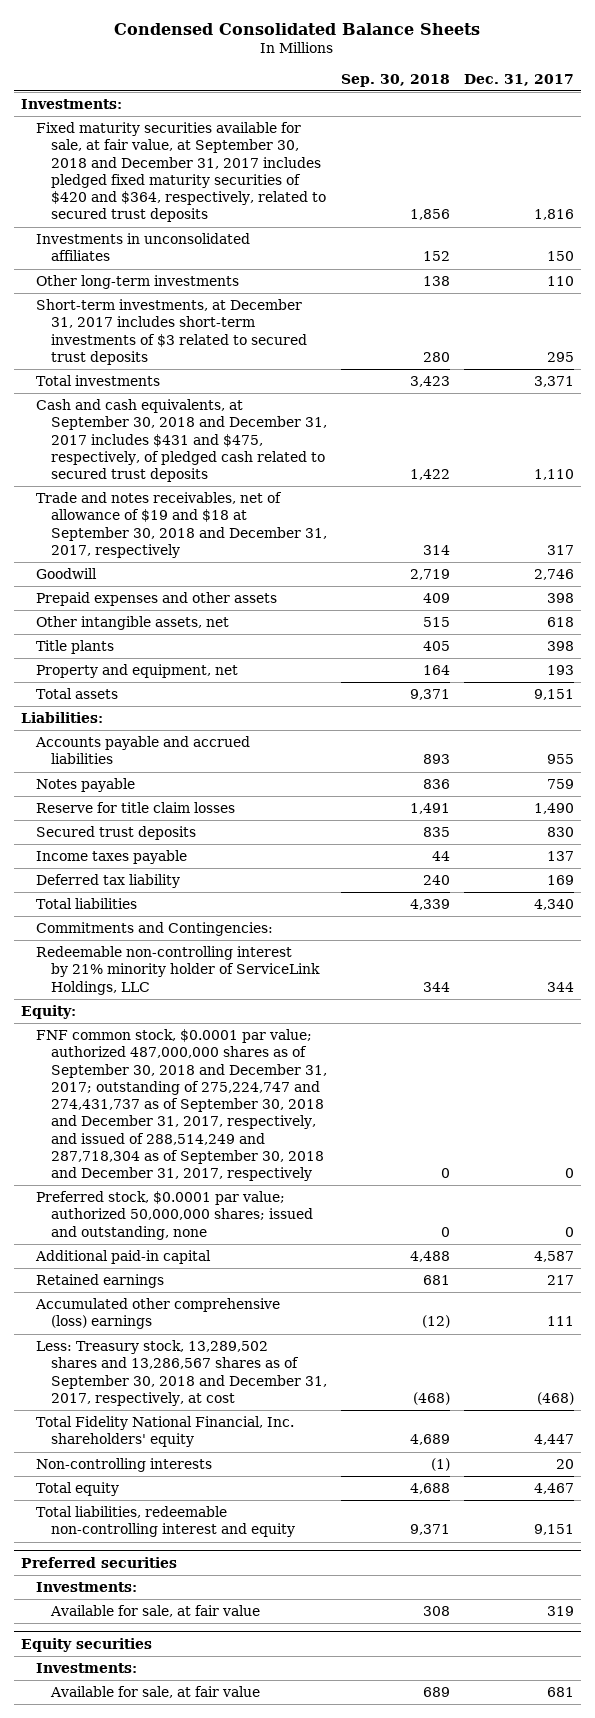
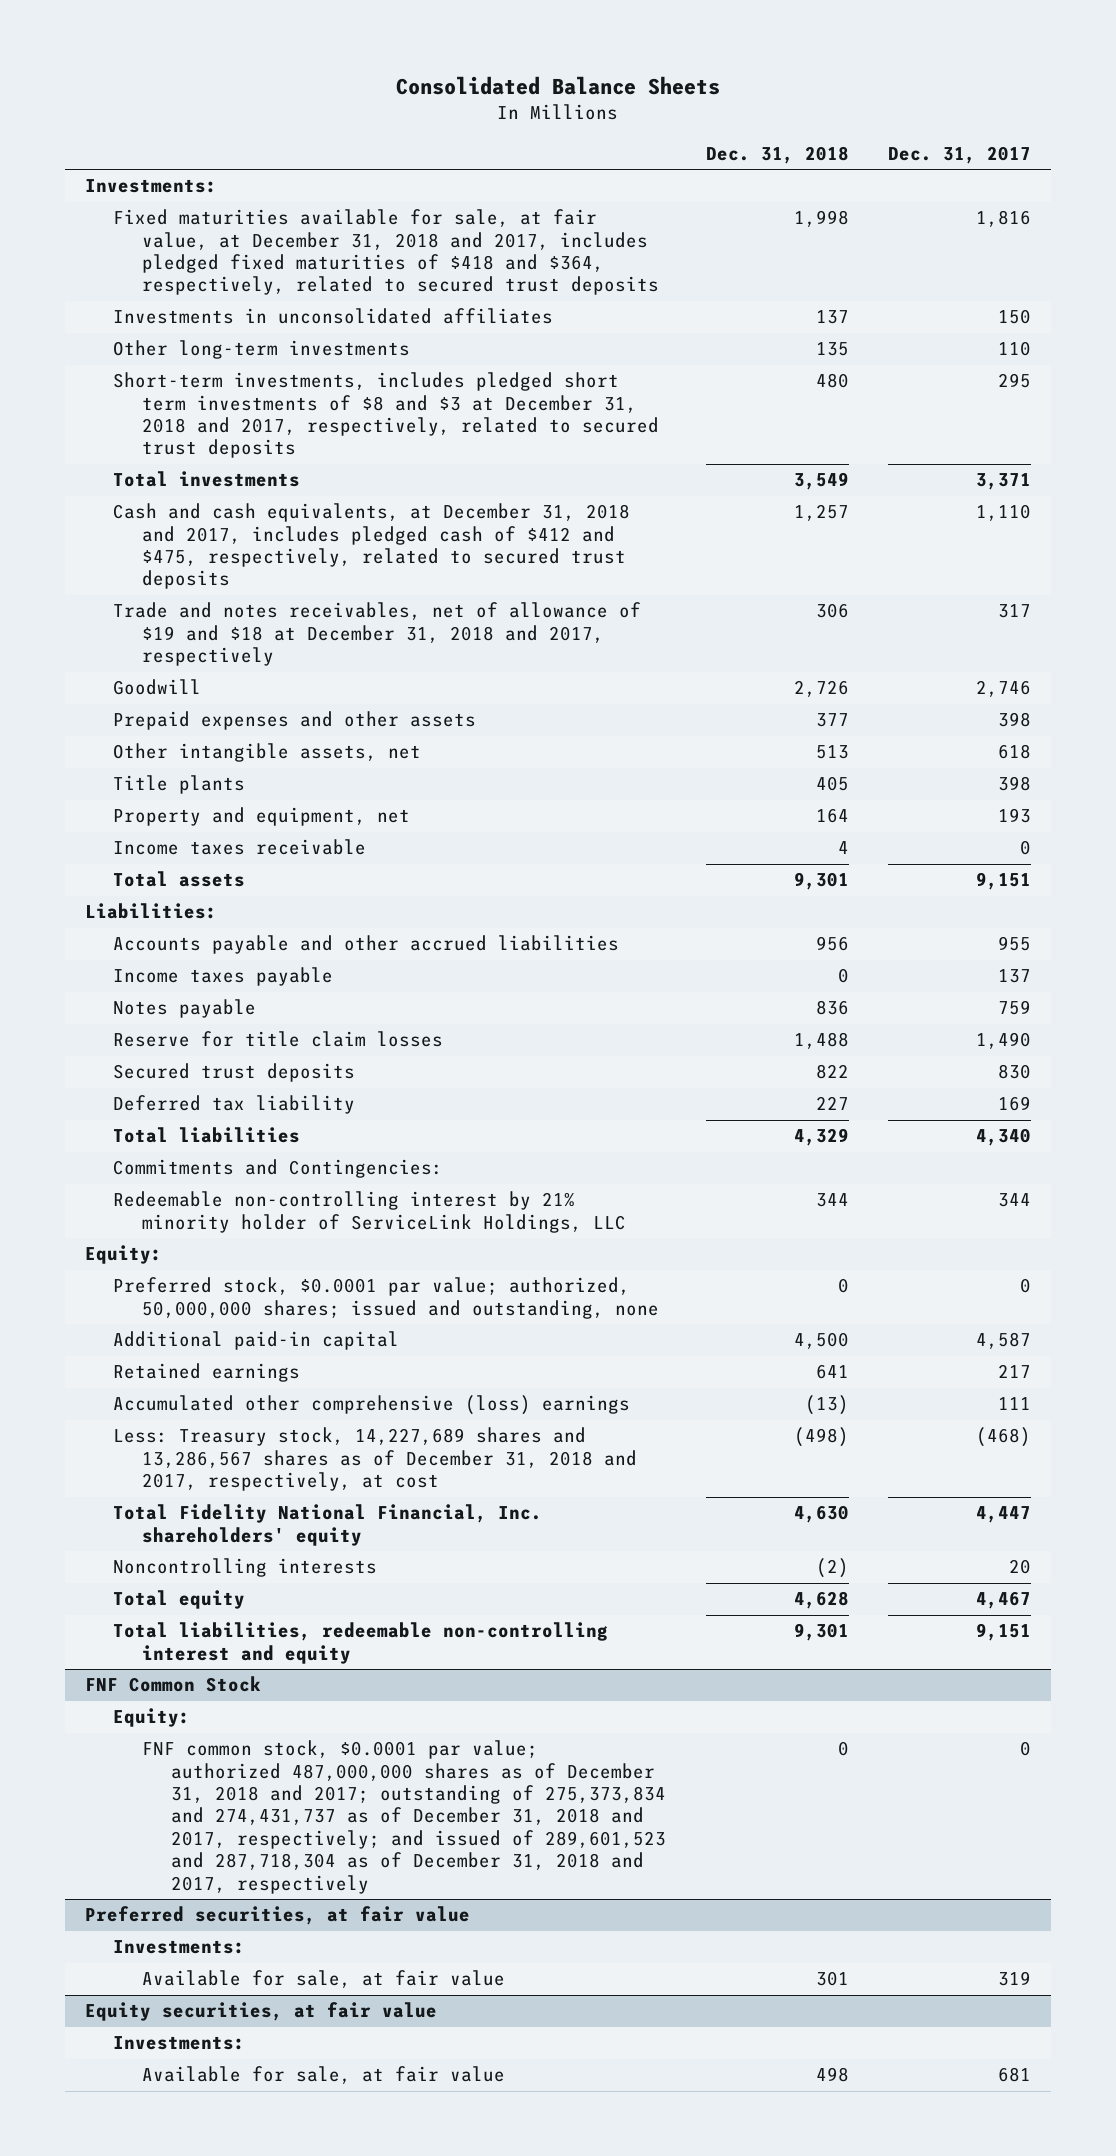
- Condensed Consolidated Balance Sheets
+ Consolidated Balance Sheets
- | Sep. 30, 2018 | Dec. 31, 2017
+ | Dec. 31, 2018 | Dec. 31, 2017
- Fixed maturity securities available for sale, at fair value, at September 30, 2018 and December 31, 2017 includes pledged fixed maturity securities of $420 and $364, respectively, related to secured trust deposits | 1,856 | 1,816
+ Fixed maturities available for sale, at fair value, at December 31, 2018 and 2017, includes pledged fixed maturities of $418 and $364, respectively, related to secured trust deposits | 1,998 | 1,816
- Short-term investments, at December 31, 2017 includes short-term investments of $3 related to secured trust deposits | 280 | 295
+ Short-term investments, includes pledged short term investments of $8 and $3 at December 31, 2018 and 2017, respectively, related to secured trust deposits | 480 | 295
- Cash and cash equivalents, at September 30, 2018 and December 31, 2017 includes $431 and $475, respectively, of pledged cash related to secured trust deposits | 1,422 | 1,110
- Trade and notes receivables, net of allowance of $19 and $18 at September 30, 2018 and December 31, 2017, respectively | 314 | 317
+ Cash and cash equivalents, at December 31, 2018 and 2017, includes pledged cash of $412 and $475, respectively, related to secured trust deposits | 1,257 | 1,110
+ Trade and notes receivables, net of allowance of $19 and $18 at December 31, 2018 and 2017, respectively | 306 | 317
+ Income taxes receivable | 4 | 0
- Accounts payable and accrued liabilities | 893 | 955
+ Accounts payable and other accrued liabilities | 956 | 955
moved up: Income taxes payable | 0 | 137
- FNF common stock, $0.0001 par value; authorized 487,000,000 shares as of September 30, 2018 and December 31, 2017; outstanding of 275,224,747 and 274,431,737 as of September 30, 2018 and December 31, 2017, respectively, and issued of 288,514,249 and 287,718,304 as of September 30, 2018 and December 31, 2017, respectively | 0 | 0
- Preferred stock, $0.0001 par value; authorized 50,000,000 shares; issued and outstanding, none | 0 | 0
+ Preferred stock, $0.0001 par value; authorized, 50,000,000 shares; issued and outstanding, none | 0 | 0
- Less: Treasury stock, 13,289,502 shares and 13,286,567 shares as of September 30, 2018 and December 31, 2017, respectively, at cost | (468) | (468)
+ Less: Treasury stock, 14,227,689 shares and 13,286,567 shares as of December 31, 2018 and 2017, respectively, at cost | (498) | (468)
- Non-controlling interests | (1) | 20
+ Noncontrolling interests | (2) | 20
- Preferred securities
+ FNF Common Stock
+ Equity:
+ FNF common stock, $0.0001 par value; authorized 487,000,000 shares as of December 31, 2018 and 2017; outstanding of 275,373,834 and 274,431,737 as of December 31, 2018 and 2017, respectively; and issued of 289,601,523 and 287,718,304 as of December 31, 2018 and 2017, respectively | 0 | 0
+ Preferred securities, at fair value
- Equity securities
+ Equity securities, at fair value

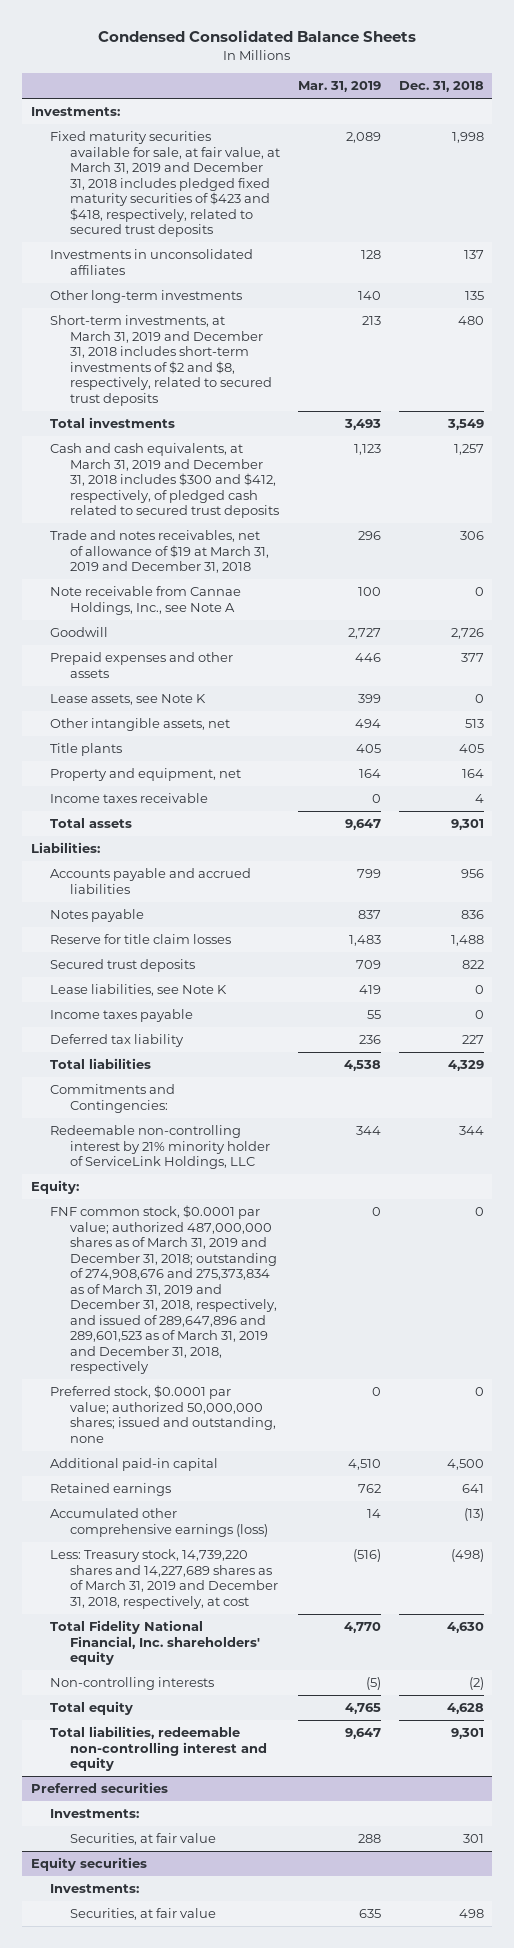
- Consolidated Balance Sheets
+ Condensed Consolidated Balance Sheets
- | Dec. 31, 2018 | Dec. 31, 2017
+ | Mar. 31, 2019 | Dec. 31, 2018
- Fixed maturities available for sale, at fair value, at December 31, 2018 and 2017, includes pledged fixed maturities of $418 and $364, respectively, related to secured trust deposits | 1,998 | 1,816
+ Fixed maturity securities available for sale, at fair value, at March 31, 2019 and December 31, 2018 includes pledged fixed maturity securities of $423 and $418, respectively, related to secured trust deposits | 2,089 | 1,998
- Short-term investments, includes pledged short term investments of $8 and $3 at December 31, 2018 and 2017, respectively, related to secured trust deposits | 480 | 295
+ Short-term investments, at March 31, 2019 and December 31, 2018 includes short-term investments of $2 and $8, respectively, related to secured trust deposits | 213 | 480
- Cash and cash equivalents, at December 31, 2018 and 2017, includes pledged cash of $412 and $475, respectively, related to secured trust deposits | 1,257 | 1,110
- Trade and notes receivables, net of allowance of $19 and $18 at December 31, 2018 and 2017, respectively | 306 | 317
+ Cash and cash equivalents, at March 31, 2019 and December 31, 2018 includes $300 and $412, respectively, of pledged cash related to secured trust deposits | 1,123 | 1,257
+ Trade and notes receivables, net of allowance of $19 at March 31, 2019 and December 31, 2018 | 296 | 306
+ Note receivable from Cannae Holdings, Inc., see Note A | 100 | 0
+ Lease assets, see Note K | 399 | 0
- Accounts payable and other accrued liabilities | 956 | 955
+ Accounts payable and accrued liabilities | 799 | 956
+ Lease liabilities, see Note K | 419 | 0
moved down: Income taxes payable | 55 | 0
- Preferred stock, $0.0001 par value; authorized, 50,000,000 shares; issued and outstanding, none | 0 | 0
+ FNF common stock, $0.0001 par value; authorized 487,000,000 shares as of March 31, 2019 and December 31, 2018; outstanding of 274,908,676 and 275,373,834 as of March 31, 2019 and December 31, 2018, respectively, and issued of 289,647,896 and 289,601,523 as of March 31, 2019 and December 31, 2018, respectively | 0 | 0
+ Preferred stock, $0.0001 par value; authorized 50,000,000 shares; issued and outstanding, none | 0 | 0
- Accumulated other comprehensive (loss) earnings | (13) | 111
- Less: Treasury stock, 14,227,689 shares and 13,286,567 shares as of December 31, 2018 and 2017, respectively, at cost | (498) | (468)
+ Accumulated other comprehensive earnings (loss) | 14 | (13)
+ Less: Treasury stock, 14,739,220 shares and 14,227,689 shares as of March 31, 2019 and December 31, 2018, respectively, at cost | (516) | (498)
- Noncontrolling interests | (2) | 20
+ Non-controlling interests | (5) | (2)
- FNF Common Stock
- Equity:
- FNF common stock, $0.0001 par value; authorized 487,000,000 shares as of December 31, 2018 and 2017; outstanding of 275,373,834 and 274,431,737 as of December 31, 2018 and 2017, respectively; and issued of 289,601,523 and 287,718,304 as of December 31, 2018 and 2017, respectively | 0 | 0
- Preferred securities, at fair value
+ Preferred securities
- Available for sale, at fair value | 301 | 319
- Equity securities, at fair value
+ Securities, at fair value | 288 | 301
+ Equity securities
- Available for sale, at fair value | 498 | 681
+ Securities, at fair value | 635 | 498

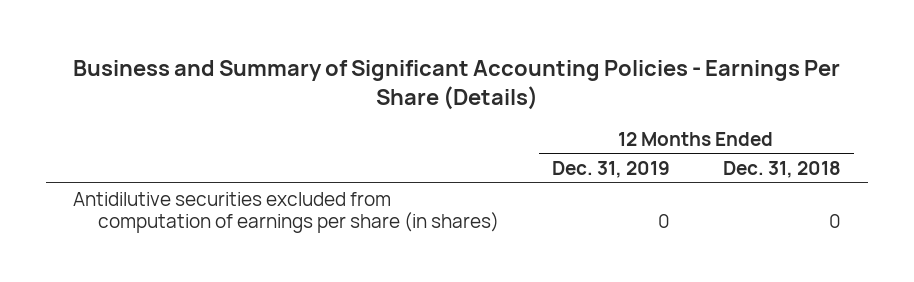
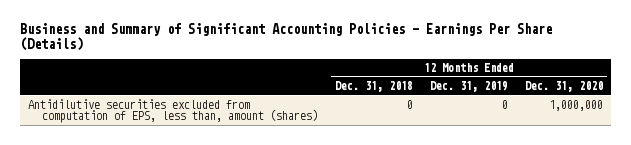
- | 12 Months Ended Dec. 31, 2019 | 12 Months Ended Dec. 31, 2018
+ | 12 Months Ended Dec. 31, 2018 | 12 Months Ended Dec. 31, 2019 | 12 Months Ended Dec. 31, 2020
- Antidilutive securities excluded from computation of earnings per share (in shares) | 0 | 0
+ Antidilutive securities excluded from computation of EPS, less than, amount (shares) | 0 | 0 | 1,000,000

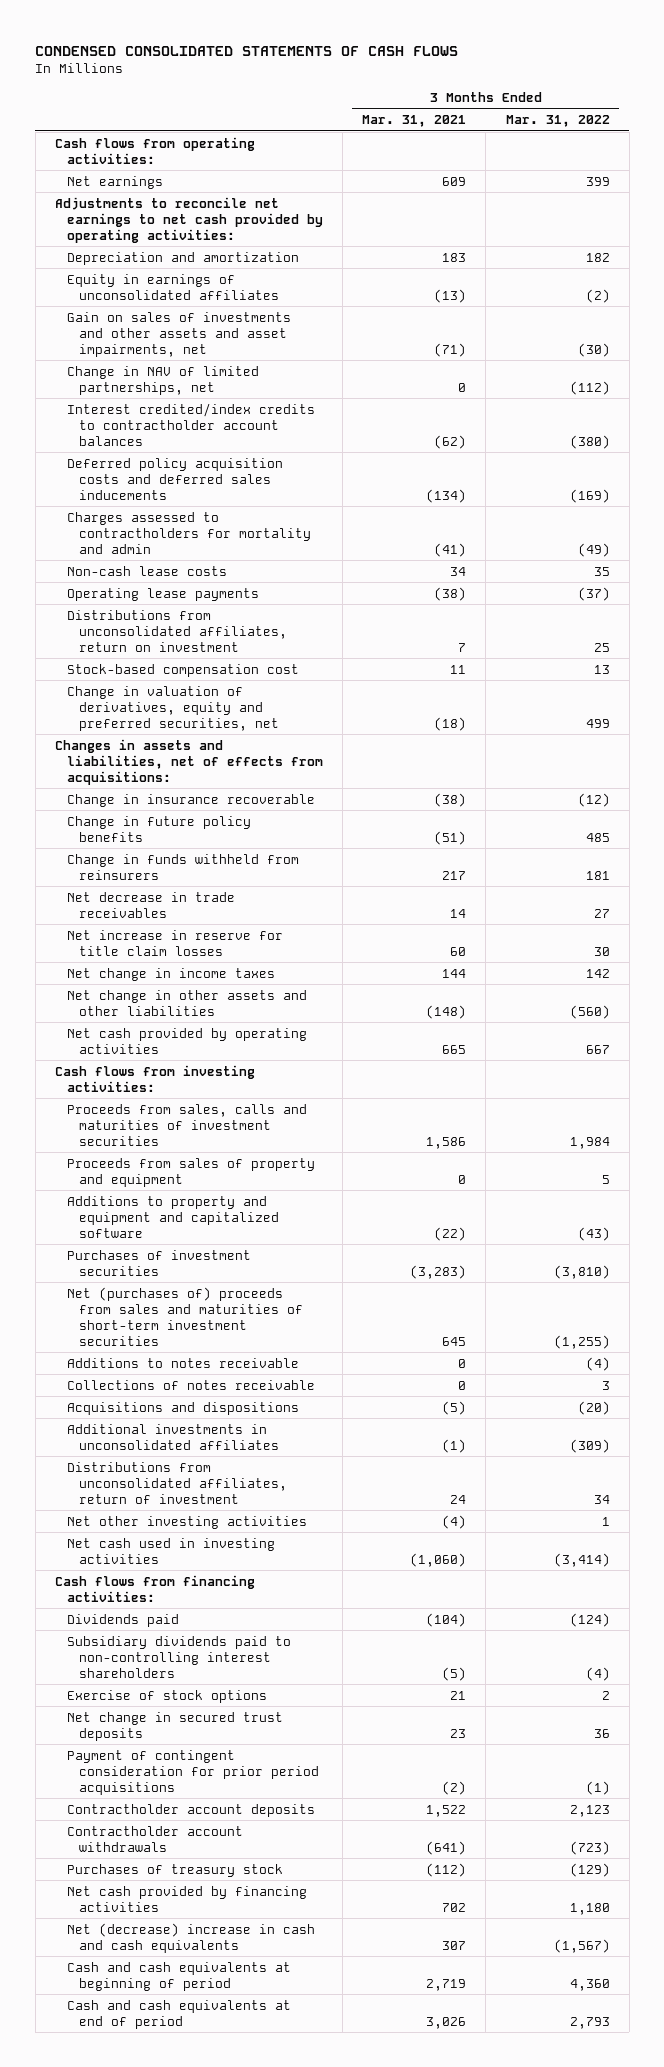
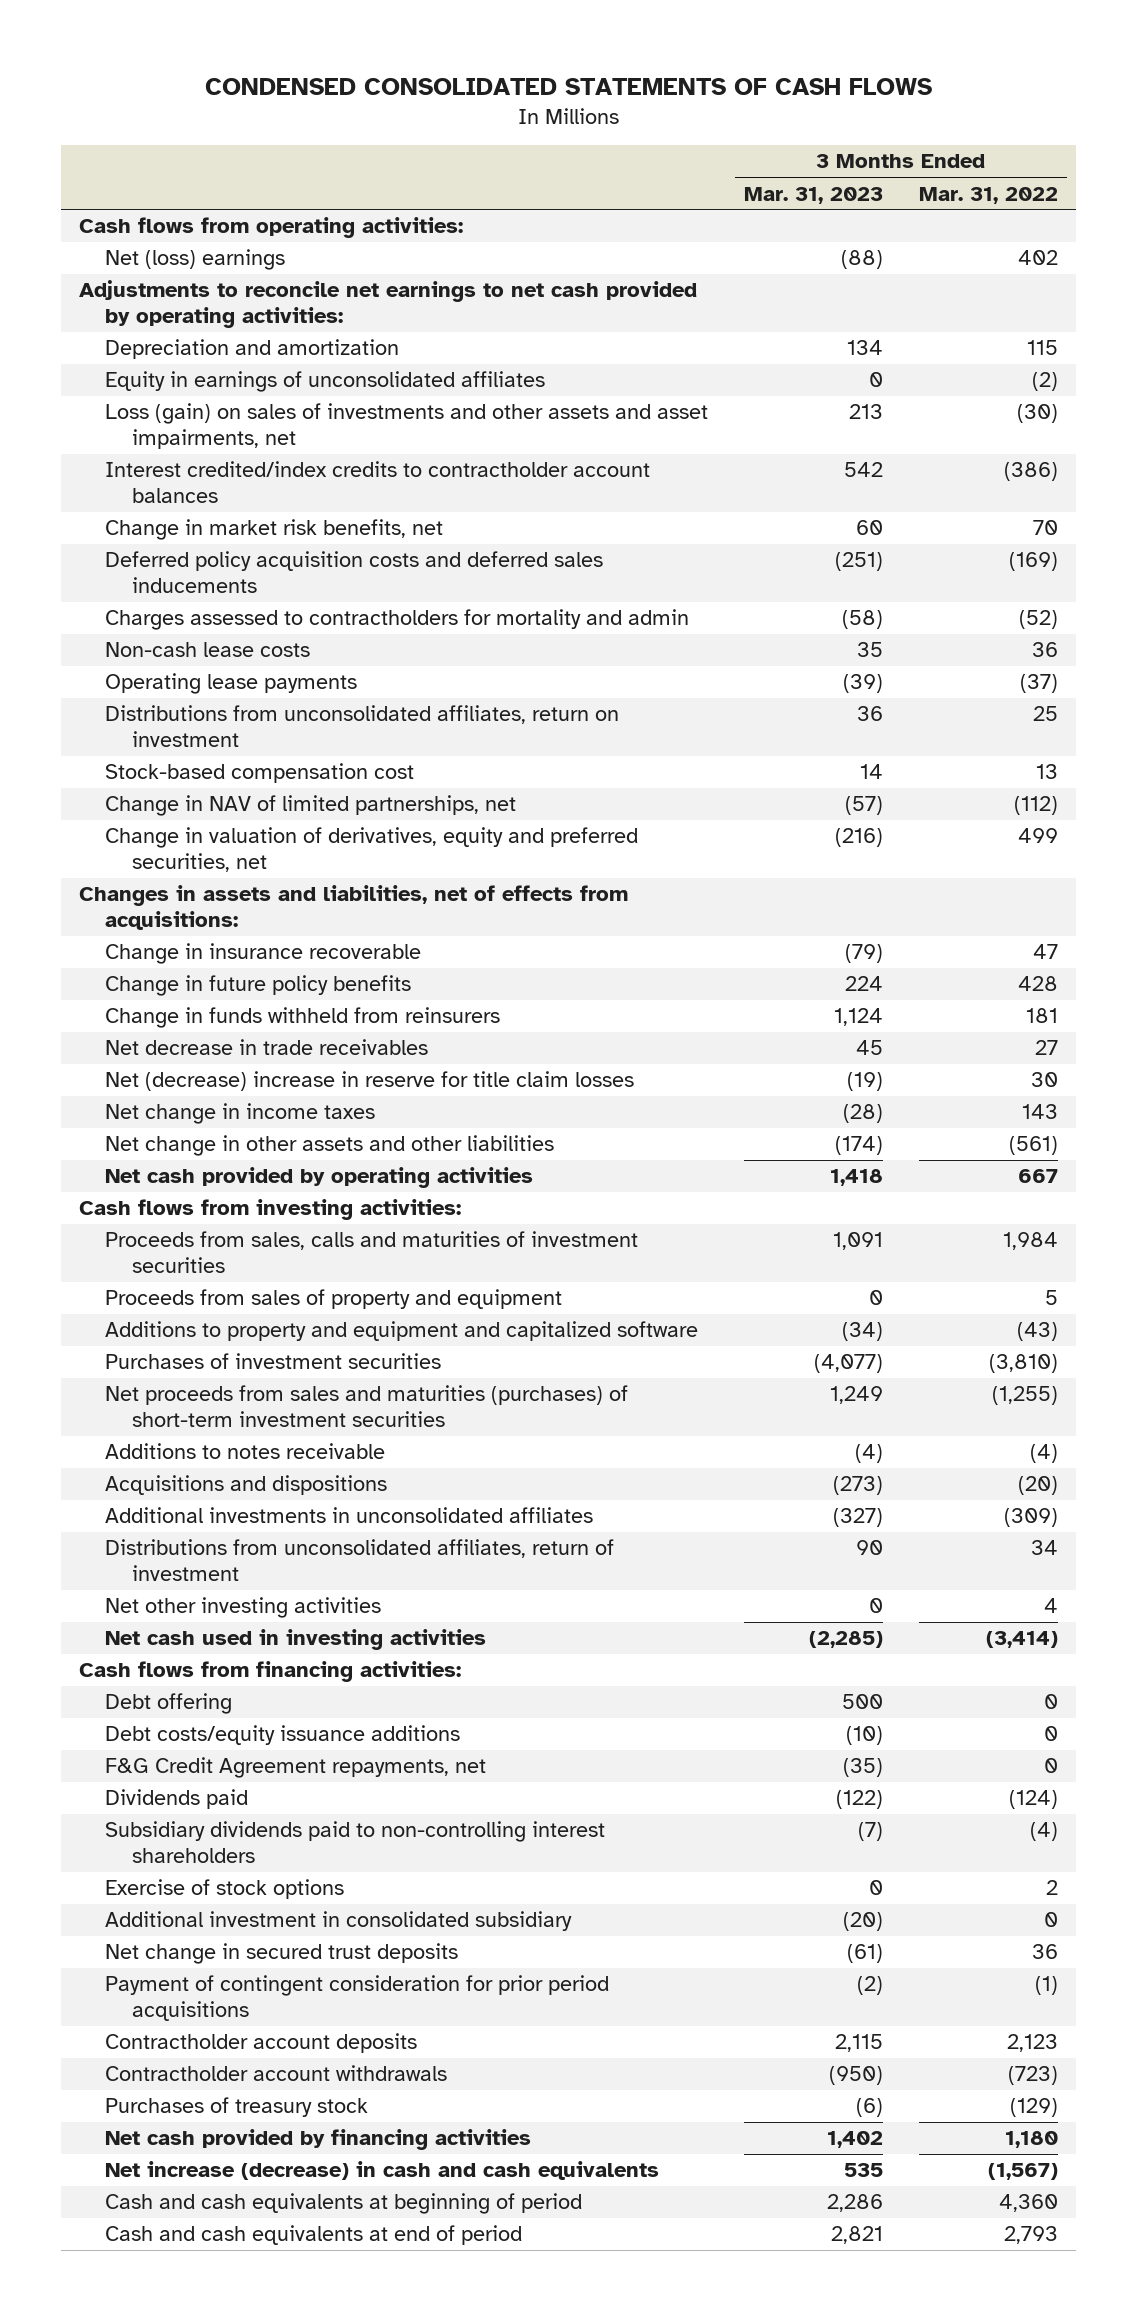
- | 3 Months Ended Mar. 31, 2021 | 3 Months Ended Mar. 31, 2022
+ | 3 Months Ended Mar. 31, 2023 | 3 Months Ended Mar. 31, 2022
- Net earnings | 609 | 399
+ Net (loss) earnings | (88) | 402
- Depreciation and amortization | 183 | 182
+ Depreciation and amortization | 134 | 115
- Gain on sales of investments and other assets and asset impairments, net | (71) | (30)
- Interest credited/index credits to contractholder account balances | (62) | (380)
+ Loss (gain) on sales of investments and other assets and asset impairments, net | 213 | (30)
+ Interest credited/index credits to contractholder account balances | 542 | (386)
+ Change in market risk benefits, net | 60 | 70
- Charges assessed to contractholders for mortality and admin | (41) | (49)
- Non-cash lease costs | 34 | 35
+ Charges assessed to contractholders for mortality and admin | (58) | (52)
+ Non-cash lease costs | 35 | 36
moved down: Change in NAV of limited partnerships, net | (57) | (112)
- Change in insurance recoverable | (38) | (12)
- Change in future policy benefits | (51) | 485
+ Change in insurance recoverable | (79) | 47
+ Change in future policy benefits | 224 | 428
- Net increase in reserve for title claim losses | 60 | 30
- Net change in income taxes | 144 | 142
- Net change in other assets and other liabilities | (148) | (560)
+ Net (decrease) increase in reserve for title claim losses | (19) | 30
+ Net change in income taxes | (28) | 143
+ Net change in other assets and other liabilities | (174) | (561)
- Net (purchases of) proceeds from sales and maturities of short-term investment securities | 645 | (1,255)
+ Net proceeds from sales and maturities (purchases) of short-term investment securities | 1,249 | (1,255)
- Collections of notes receivable | 0 | 3
- Net other investing activities | (4) | 1
+ Net other investing activities | 0 | 4
+ Debt offering | 500 | 0
+ Debt costs/equity issuance additions | (10) | 0
+ F&G Credit Agreement repayments, net | (35) | 0
+ Additional investment in consolidated subsidiary | (20) | 0
- Net (decrease) increase in cash and cash equivalents | 307 | (1,567)
+ Net increase (decrease) in cash and cash equivalents | 535 | (1,567)

